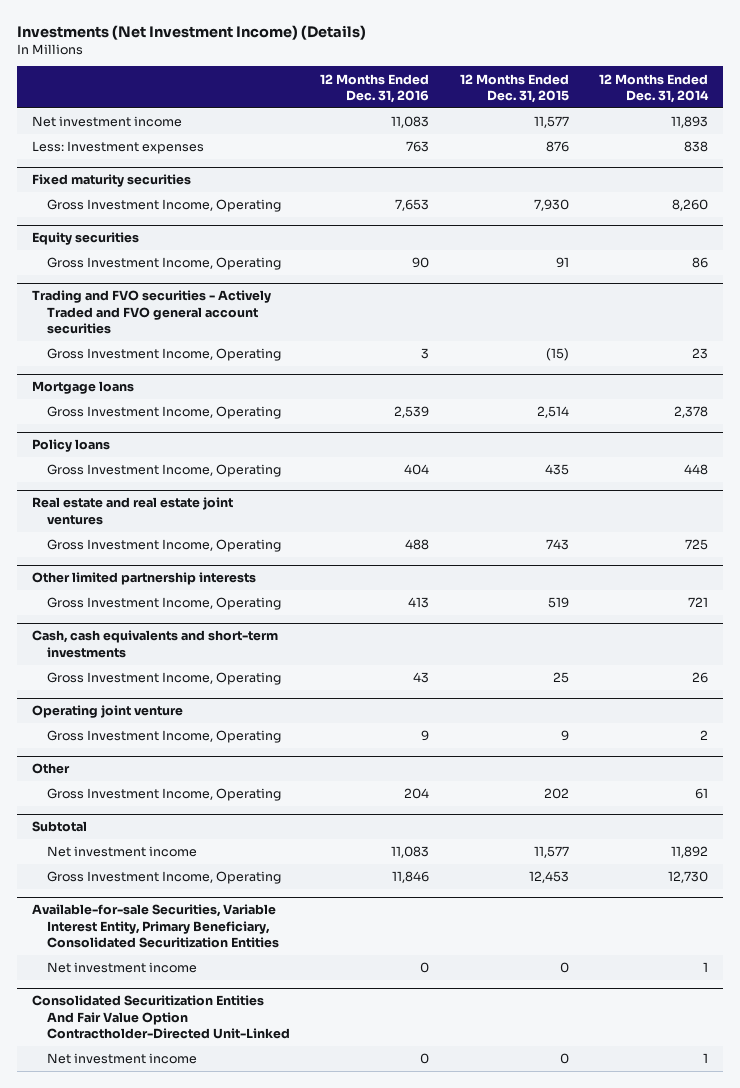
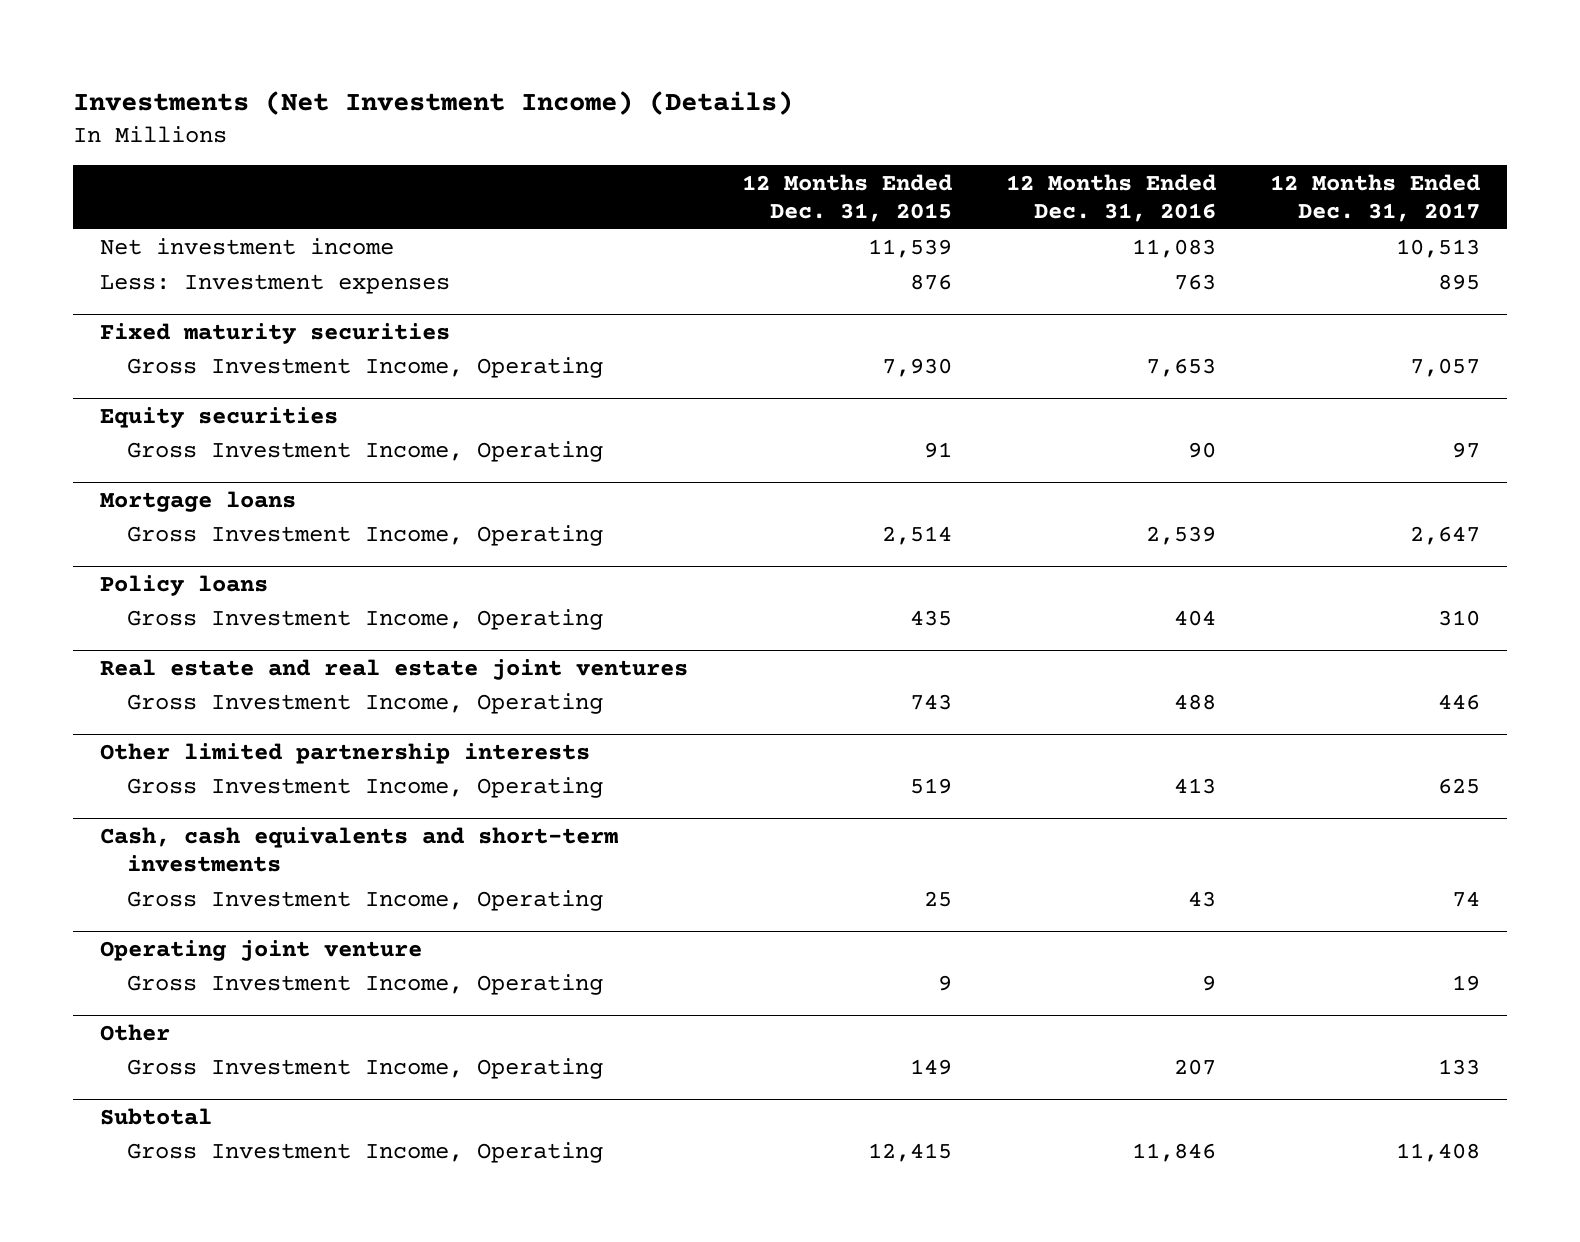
- | 12 Months Ended Dec. 31, 2016 | 12 Months Ended Dec. 31, 2015 | 12 Months Ended Dec. 31, 2014
+ | 12 Months Ended Dec. 31, 2015 | 12 Months Ended Dec. 31, 2016 | 12 Months Ended Dec. 31, 2017
- Net investment income | 11,083 | 11,577 | 11,893
+ Net investment income | 11,539 | 11,083 | 10,513
- Trading and FVO securities - Actively Traded and FVO general account securities
- Gross Investment Income, Operating | 3 | (15) | 23
@ Other
- Gross Investment Income, Operating | 204 | 202 | 61
+ Gross Investment Income, Operating | 149 | 207 | 133
@ Subtotal
- Net investment income | 11,083 | 11,577 | 11,892
- Gross Investment Income, Operating | 11,846 | 12,453 | 12,730
- Available-for-sale Securities, Variable Interest Entity, Primary Beneficiary, Consolidated Securitization Entities
- Net investment income | 0 | 0 | 1
- Consolidated Securitization Entities And Fair Value Option Contractholder-Directed Unit-Linked
- Net investment income | 0 | 0 | 1
@ Subtotal
+ Gross Investment Income, Operating | 12,415 | 11,846 | 11,408

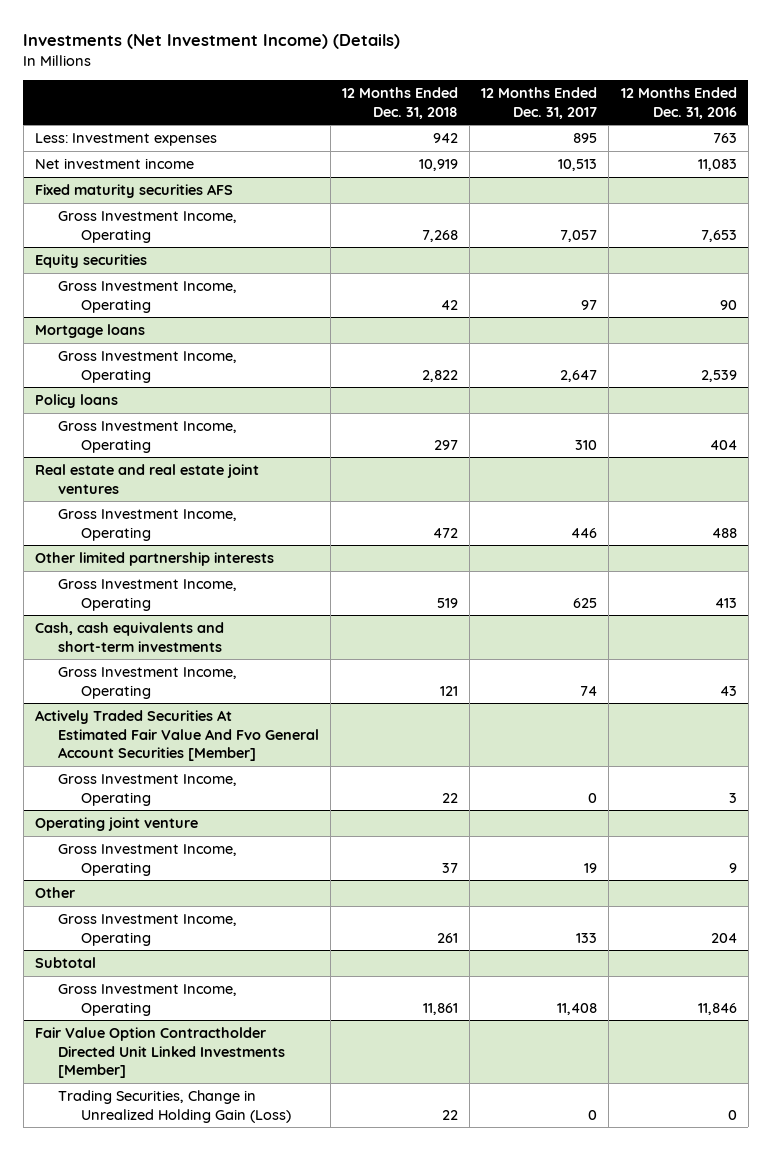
- | 12 Months Ended Dec. 31, 2015 | 12 Months Ended Dec. 31, 2016 | 12 Months Ended Dec. 31, 2017
+ | 12 Months Ended Dec. 31, 2018 | 12 Months Ended Dec. 31, 2017 | 12 Months Ended Dec. 31, 2016
- Fixed maturity securities
moved down: Net investment income | 10,919 | 10,513 | 11,083
+ Fixed maturity securities AFS
+ Actively Traded Securities At Estimated Fair Value And Fvo General Account Securities [Member]
+ Gross Investment Income, Operating | 22 | 0 | 3
@ Other
- Gross Investment Income, Operating | 149 | 207 | 133
+ Gross Investment Income, Operating | 261 | 133 | 204
+ Fair Value Option Contractholder Directed Unit Linked Investments [Member]
+ Trading Securities, Change in Unrealized Holding Gain (Loss) | 22 | 0 | 0

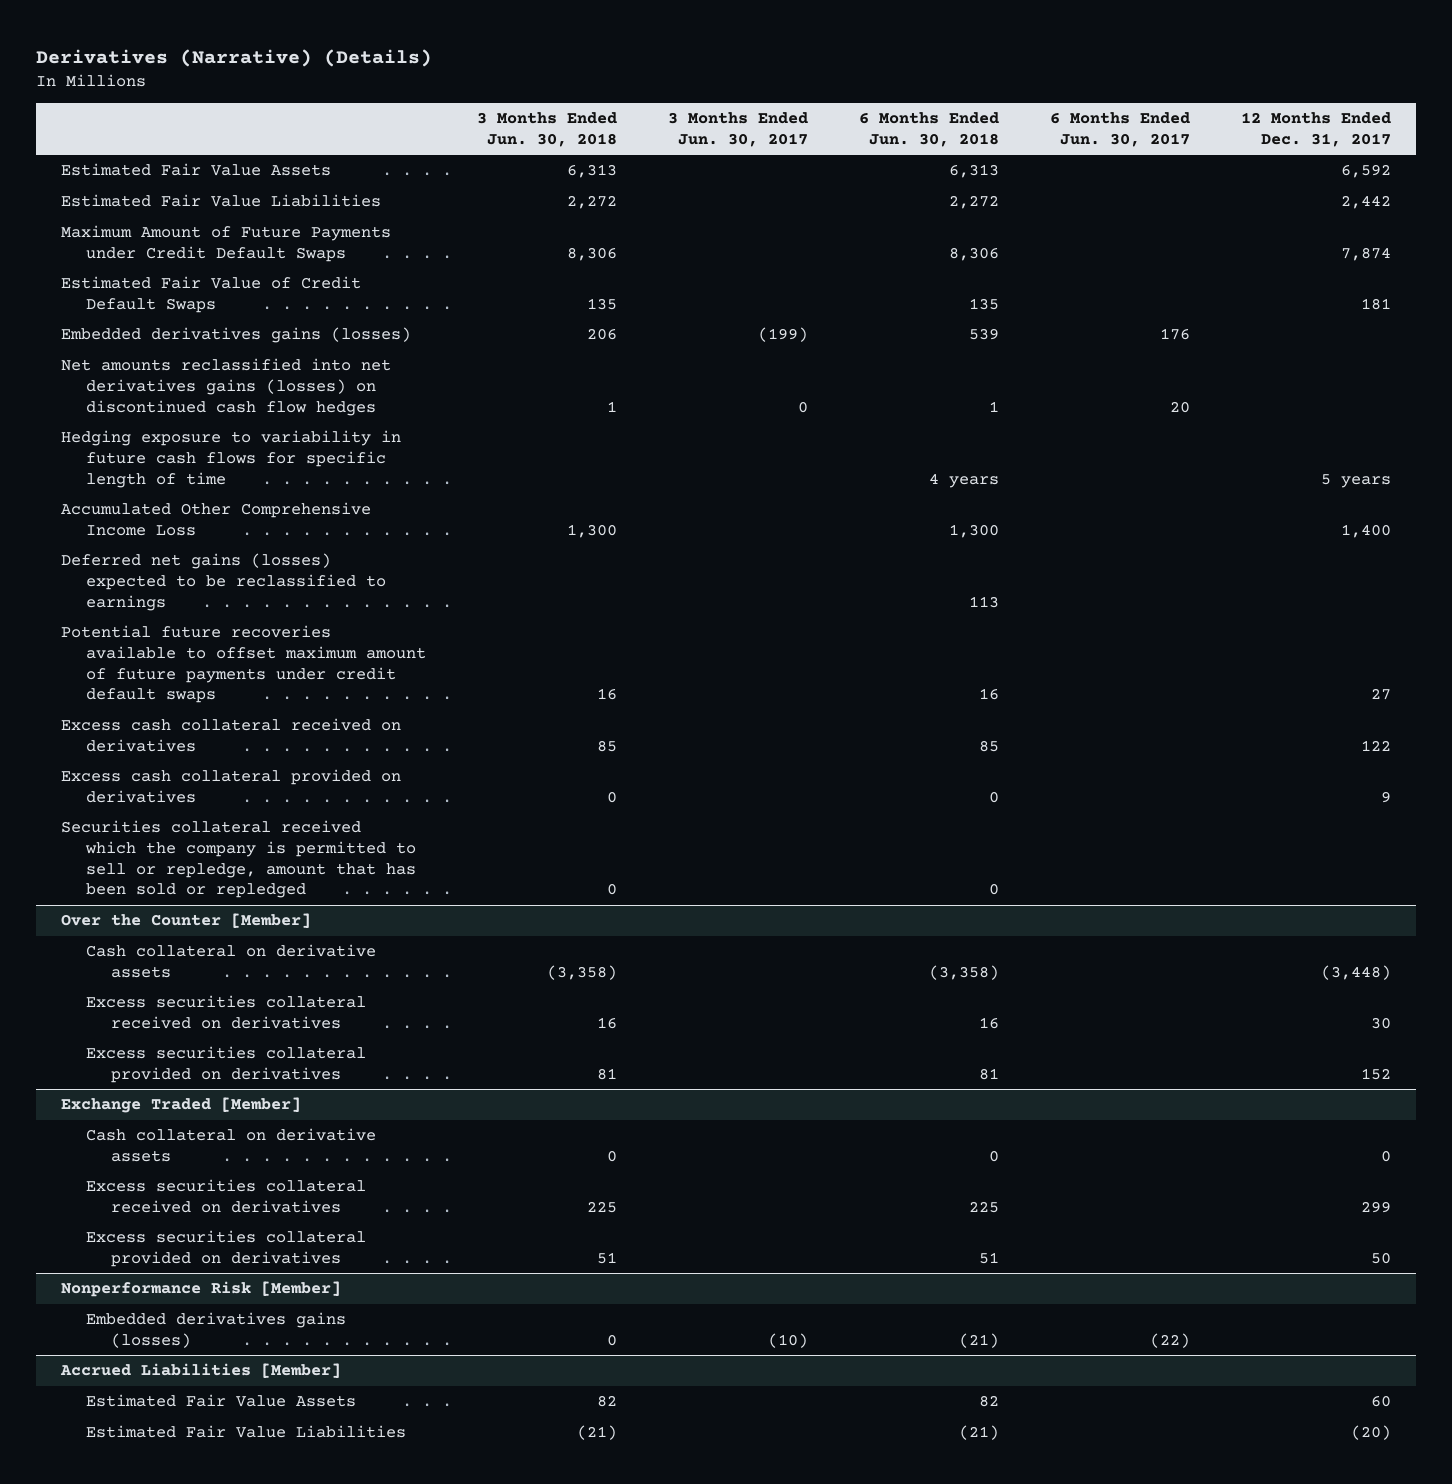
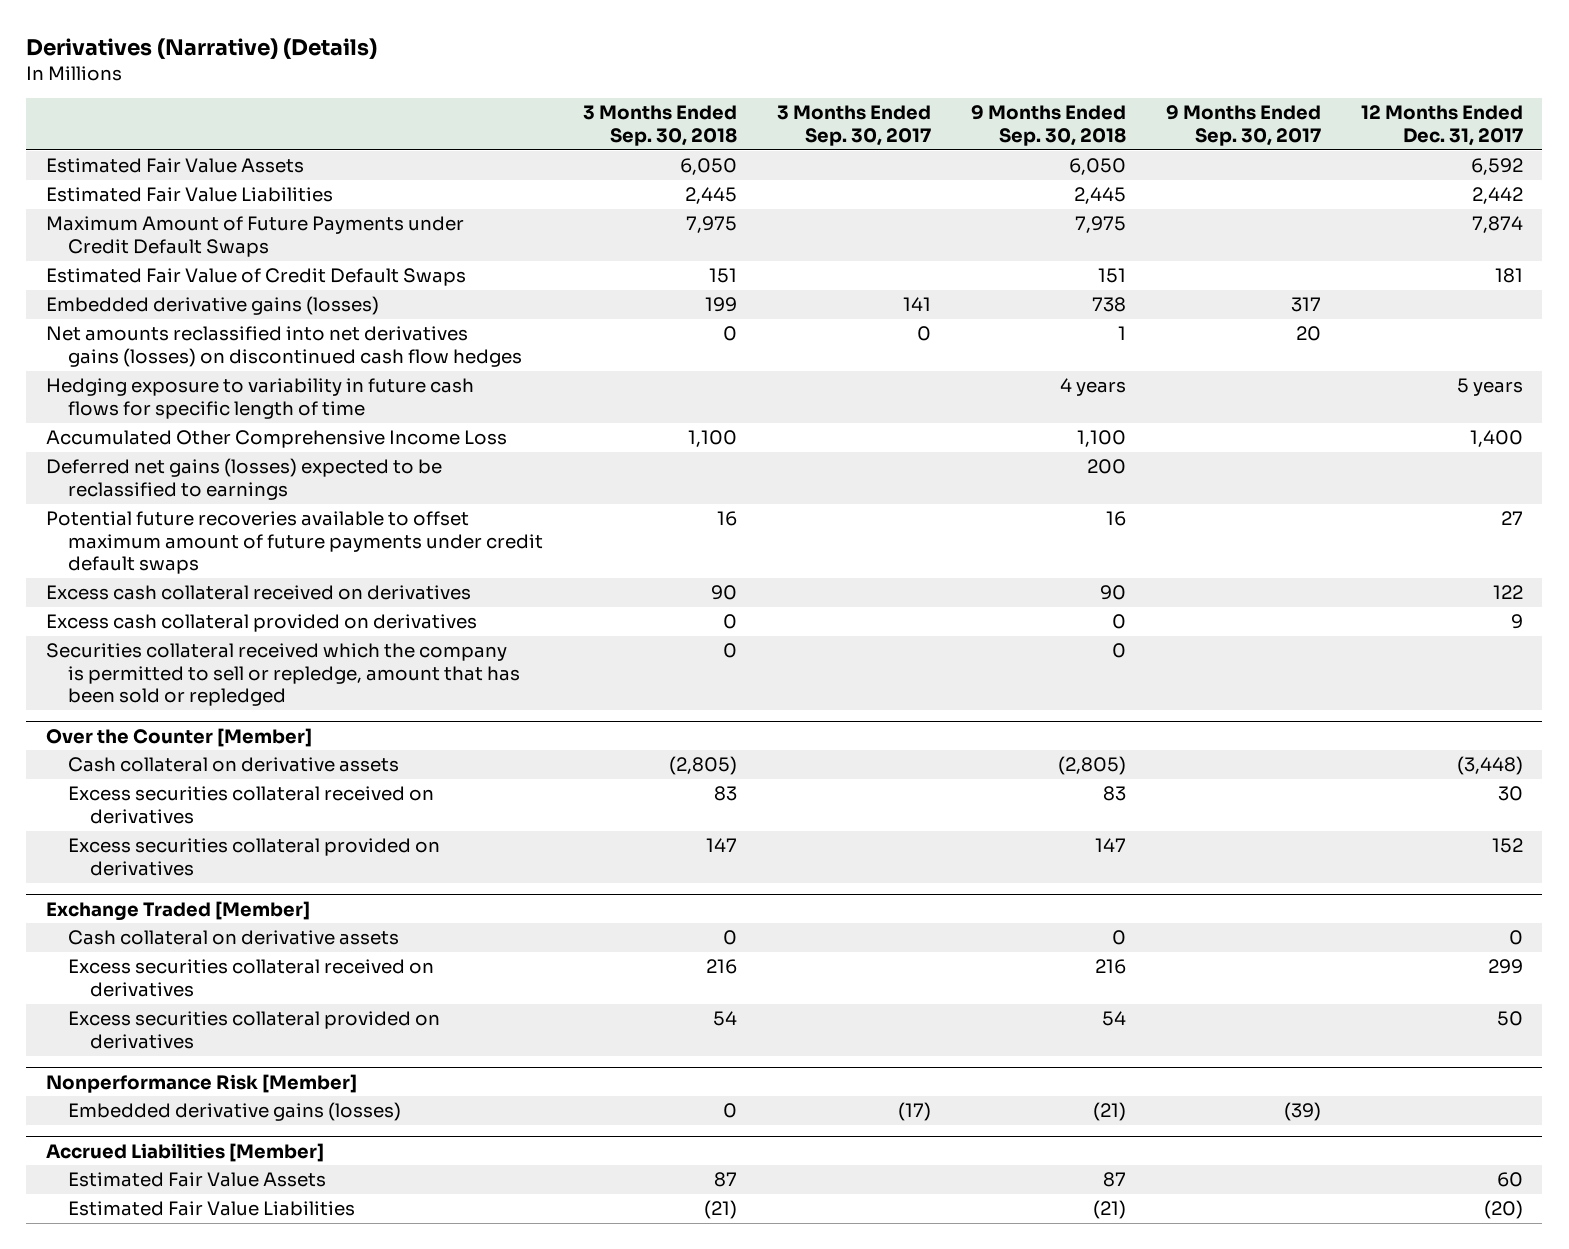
- | 3 Months Ended Jun. 30, 2018 | 3 Months Ended Jun. 30, 2017 | 6 Months Ended Jun. 30, 2018 | 6 Months Ended Jun. 30, 2017 | 12 Months Ended Dec. 31, 2017
+ | 3 Months Ended Sep. 30, 2018 | 3 Months Ended Sep. 30, 2017 | 9 Months Ended Sep. 30, 2018 | 9 Months Ended Sep. 30, 2017 | 12 Months Ended Dec. 31, 2017
- Embedded derivatives gains (losses) | 206 | (199) | 539 | 176 |
+ Embedded derivative gains (losses) | 199 | 141 | 738 | 317 |
@ Nonperformance Risk [Member]
- Embedded derivatives gains (losses) | 0 | (10) | (21) | (22) |
+ Embedded derivative gains (losses) | 0 | (17) | (21) | (39) |

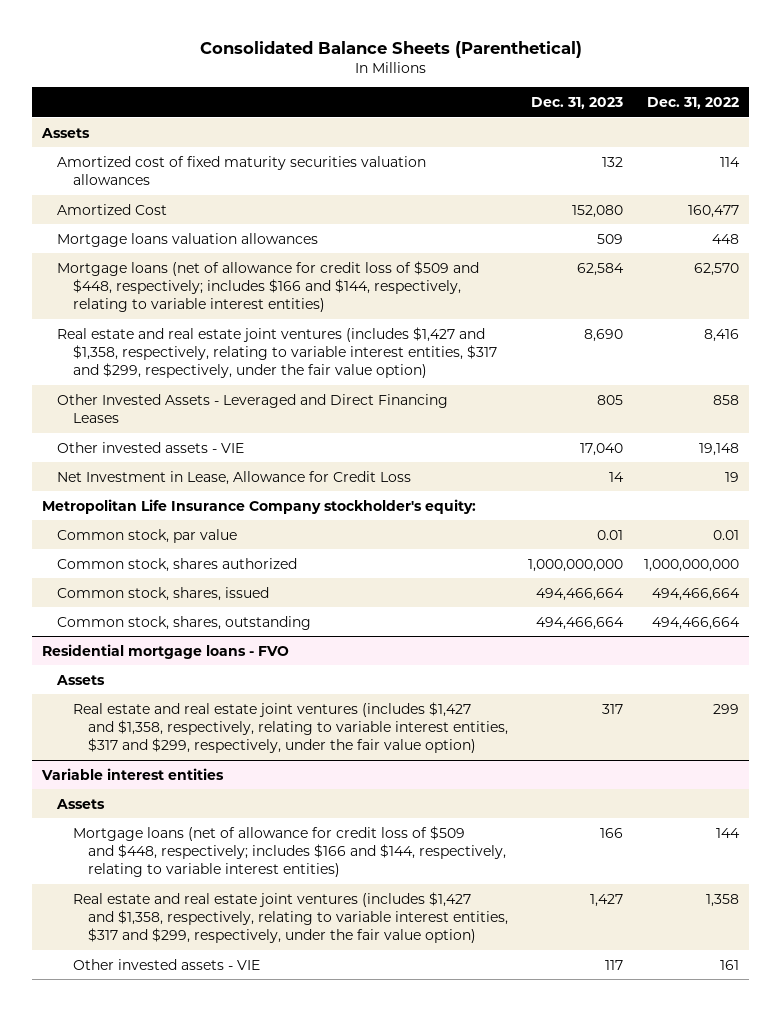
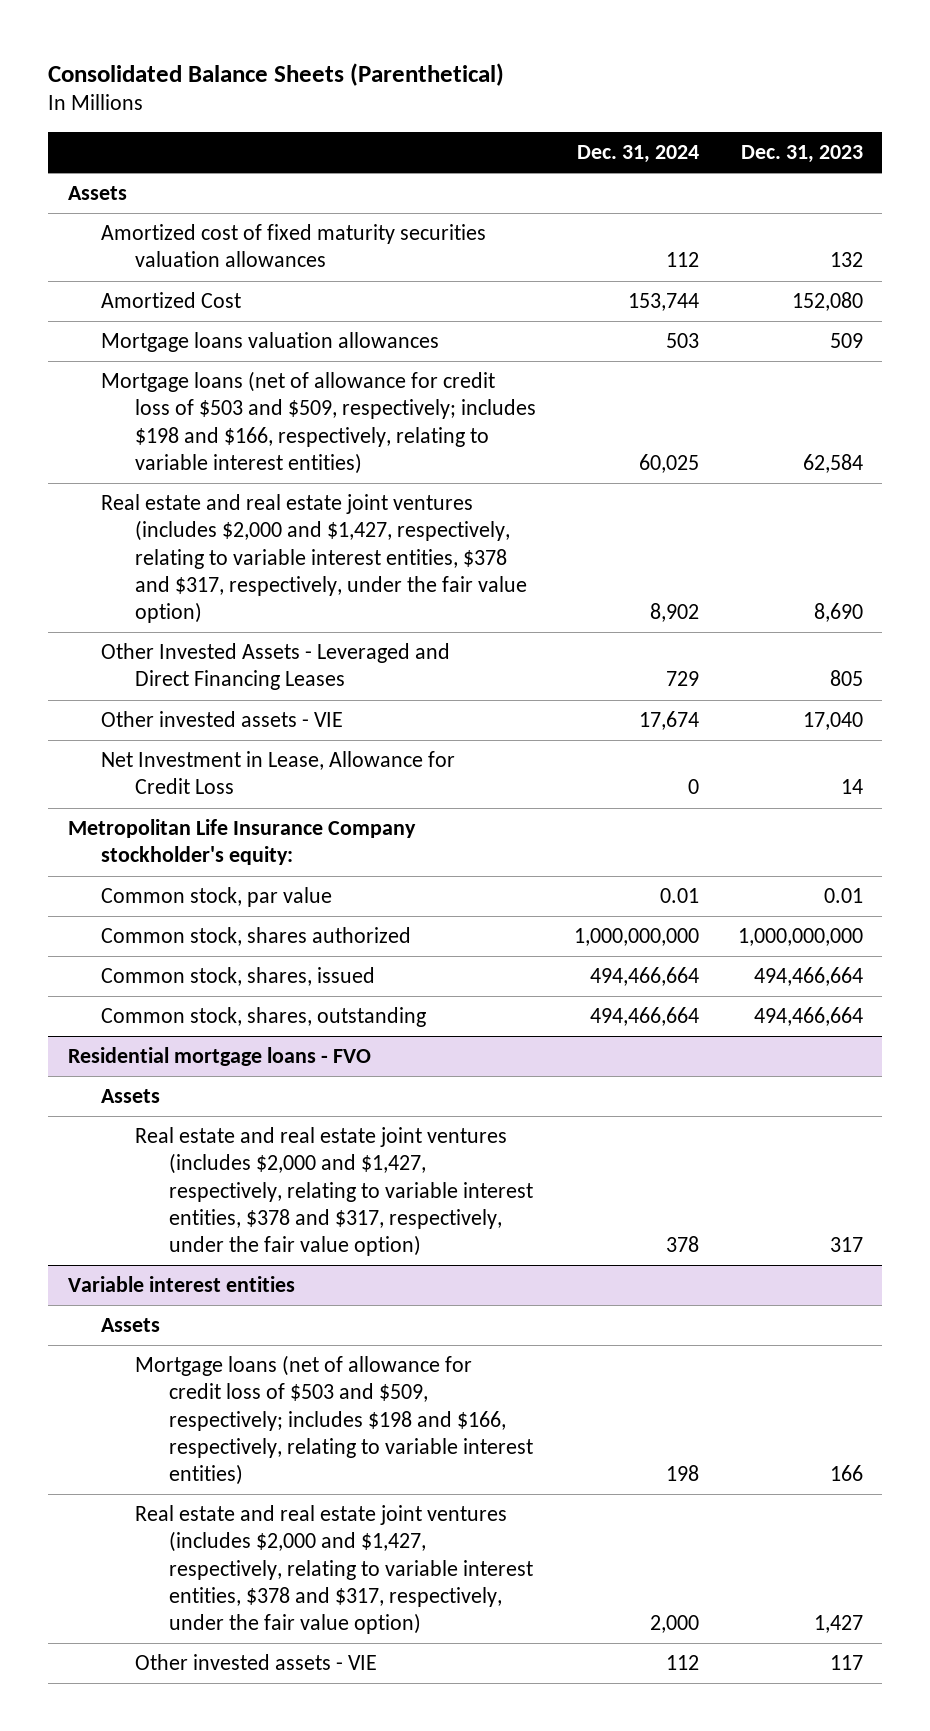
- | Dec. 31, 2023 | Dec. 31, 2022
+ | Dec. 31, 2024 | Dec. 31, 2023
- Mortgage loans (net of allowance for credit loss of $509 and $448, respectively; includes $166 and $144, respectively, relating to variable interest entities) | 62,584 | 62,570
- Real estate and real estate joint ventures (includes $1,427 and $1,358, respectively, relating to variable interest entities, $317 and $299, respectively, under the fair value option) | 8,690 | 8,416
+ Mortgage loans (net of allowance for credit loss of $503 and $509, respectively; includes $198 and $166, respectively, relating to variable interest entities) | 60,025 | 62,584
+ Real estate and real estate joint ventures (includes $2,000 and $1,427, respectively, relating to variable interest entities, $378 and $317, respectively, under the fair value option) | 8,902 | 8,690
@ Residential mortgage loans - FVO
- Real estate and real estate joint ventures (includes $1,427 and $1,358, respectively, relating to variable interest entities, $317 and $299, respectively, under the fair value option) | 317 | 299
+ Real estate and real estate joint ventures (includes $2,000 and $1,427, respectively, relating to variable interest entities, $378 and $317, respectively, under the fair value option) | 378 | 317
@ Variable interest entities
- Mortgage loans (net of allowance for credit loss of $509 and $448, respectively; includes $166 and $144, respectively, relating to variable interest entities) | 166 | 144
- Real estate and real estate joint ventures (includes $1,427 and $1,358, respectively, relating to variable interest entities, $317 and $299, respectively, under the fair value option) | 1,427 | 1,358
+ Mortgage loans (net of allowance for credit loss of $503 and $509, respectively; includes $198 and $166, respectively, relating to variable interest entities) | 198 | 166
+ Real estate and real estate joint ventures (includes $2,000 and $1,427, respectively, relating to variable interest entities, $378 and $317, respectively, under the fair value option) | 2,000 | 1,427

